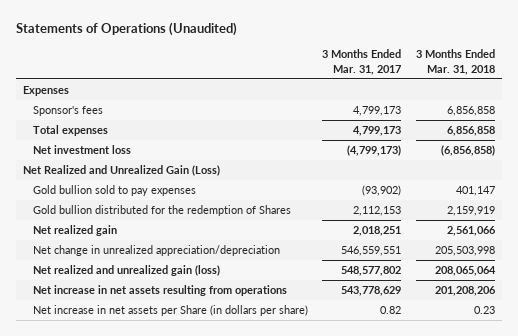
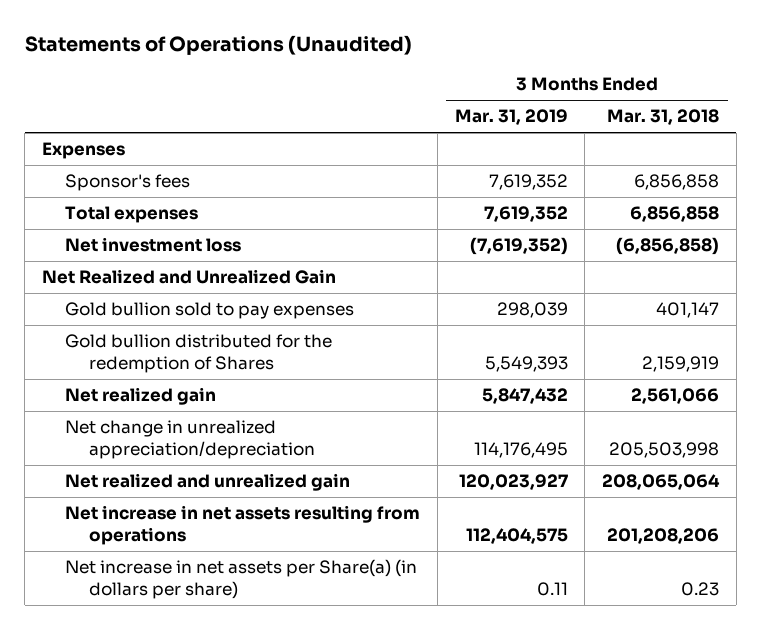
- | 3 Months Ended Mar. 31, 2017 | 3 Months Ended Mar. 31, 2018
+ | 3 Months Ended Mar. 31, 2019 | 3 Months Ended Mar. 31, 2018
- Net Realized and Unrealized Gain (Loss)
+ Net Realized and Unrealized Gain
- Net realized and unrealized gain (loss) | 548,577,802 | 208,065,064
+ Net realized and unrealized gain | 120,023,927 | 208,065,064
- Net increase in net assets per Share (in dollars per share) | 0.82 | 0.23
+ Net increase in net assets per Share(a) (in dollars per share) | 0.11 | 0.23

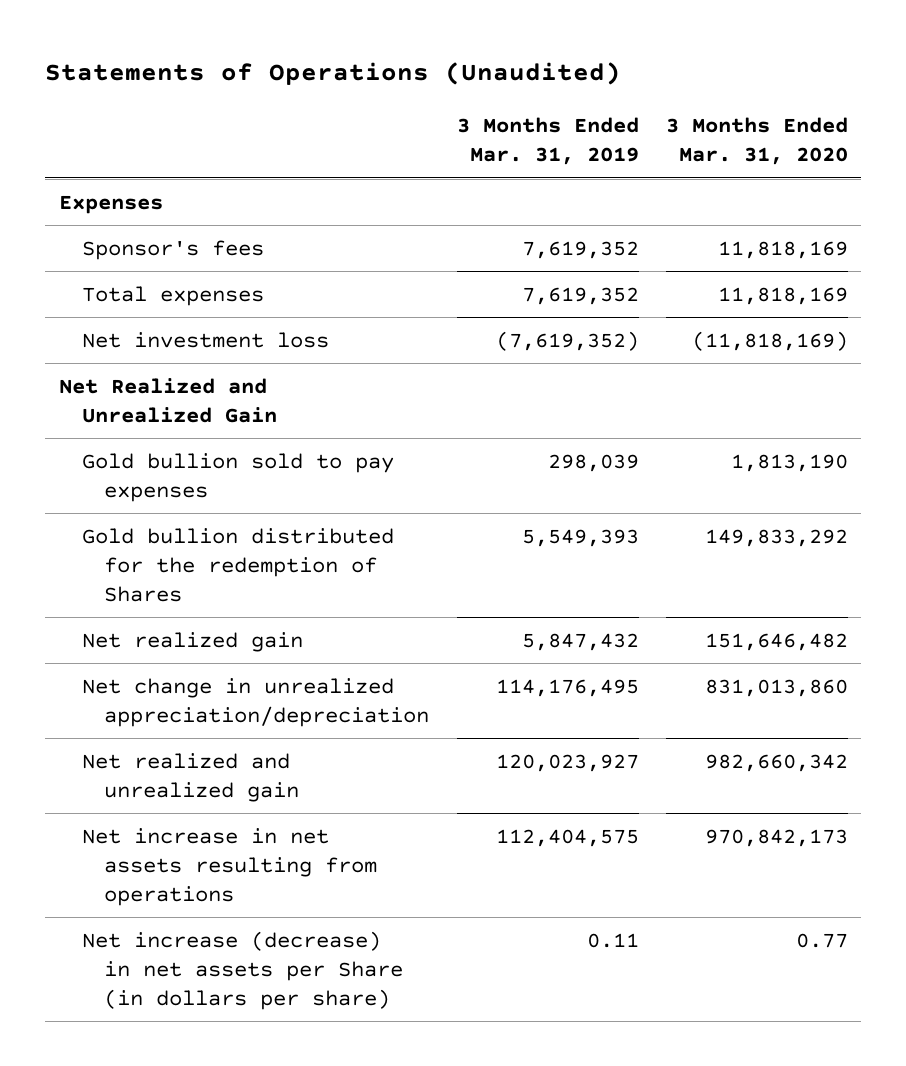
- | 3 Months Ended Mar. 31, 2019 | 3 Months Ended Mar. 31, 2018
+ | 3 Months Ended Mar. 31, 2019 | 3 Months Ended Mar. 31, 2020
- Net increase in net assets per Share(a) (in dollars per share) | 0.11 | 0.23
+ Net increase (decrease) in net assets per Share (in dollars per share) | 0.11 | 0.77

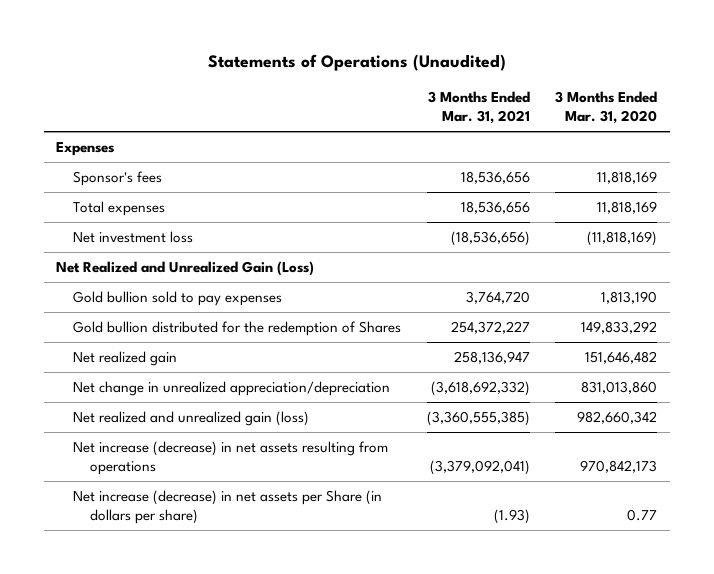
- | 3 Months Ended Mar. 31, 2019 | 3 Months Ended Mar. 31, 2020
+ | 3 Months Ended Mar. 31, 2021 | 3 Months Ended Mar. 31, 2020
- Net Realized and Unrealized Gain
+ Net Realized and Unrealized Gain (Loss)
- Net realized and unrealized gain | 120,023,927 | 982,660,342
- Net increase in net assets resulting from operations | 112,404,575 | 970,842,173
+ Net realized and unrealized gain (loss) | (3,360,555,385) | 982,660,342
+ Net increase (decrease) in net assets resulting from operations | (3,379,092,041) | 970,842,173

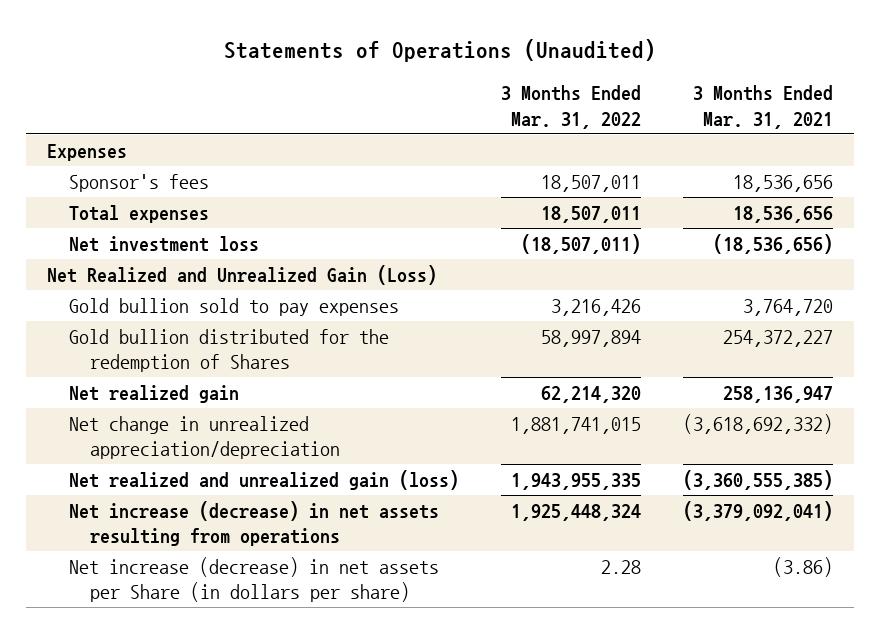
- | 3 Months Ended Mar. 31, 2021 | 3 Months Ended Mar. 31, 2020
+ | 3 Months Ended Mar. 31, 2022 | 3 Months Ended Mar. 31, 2021
- Net increase (decrease) in net assets per Share (in dollars per share) | (1.93) | 0.77
+ Net increase (decrease) in net assets per Share (in dollars per share) | 2.28 | (3.86)

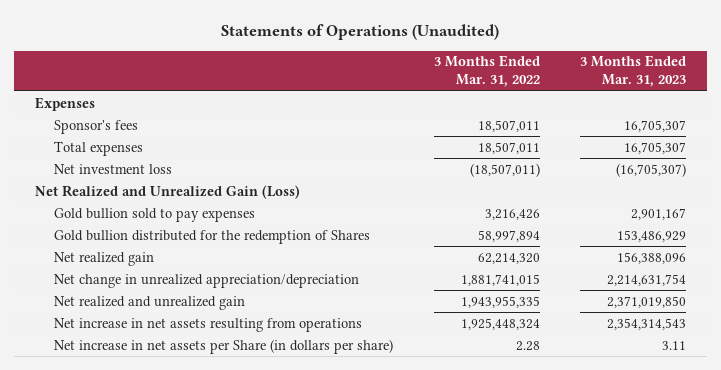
- | 3 Months Ended Mar. 31, 2022 | 3 Months Ended Mar. 31, 2021
+ | 3 Months Ended Mar. 31, 2022 | 3 Months Ended Mar. 31, 2023
- Net realized and unrealized gain (loss) | 1,943,955,335 | (3,360,555,385)
- Net increase (decrease) in net assets resulting from operations | 1,925,448,324 | (3,379,092,041)
- Net increase (decrease) in net assets per Share (in dollars per share) | 2.28 | (3.86)
+ Net realized and unrealized gain | 1,943,955,335 | 2,371,019,850
+ Net increase in net assets resulting from operations | 1,925,448,324 | 2,354,314,543
+ Net increase in net assets per Share (in dollars per share) | 2.28 | 3.11

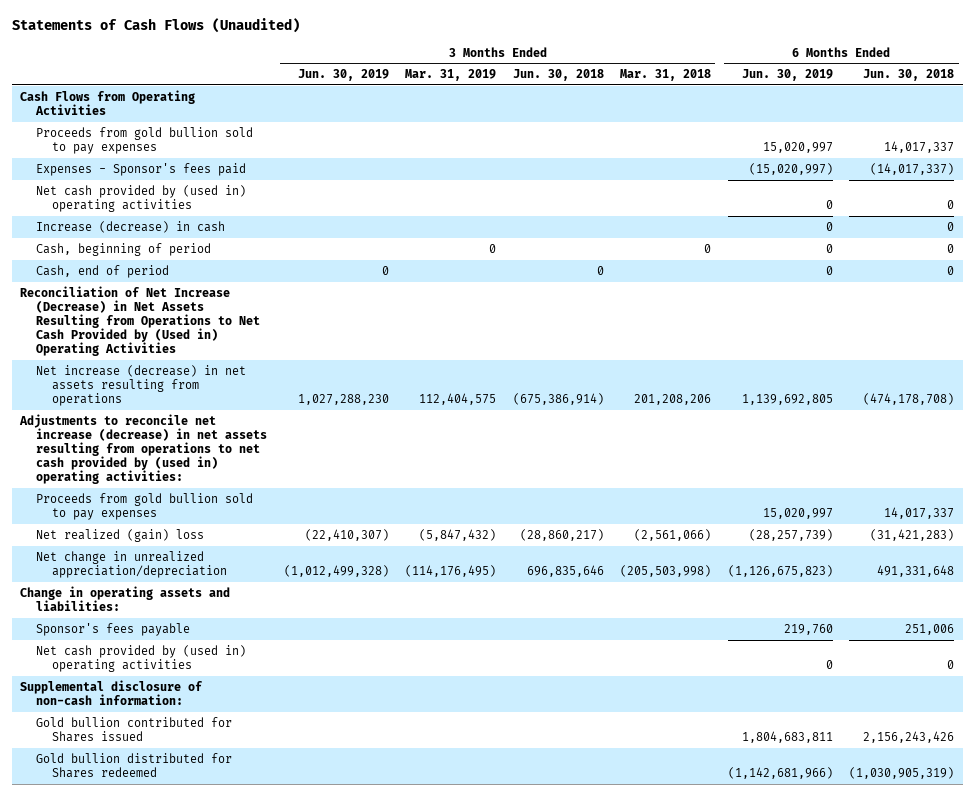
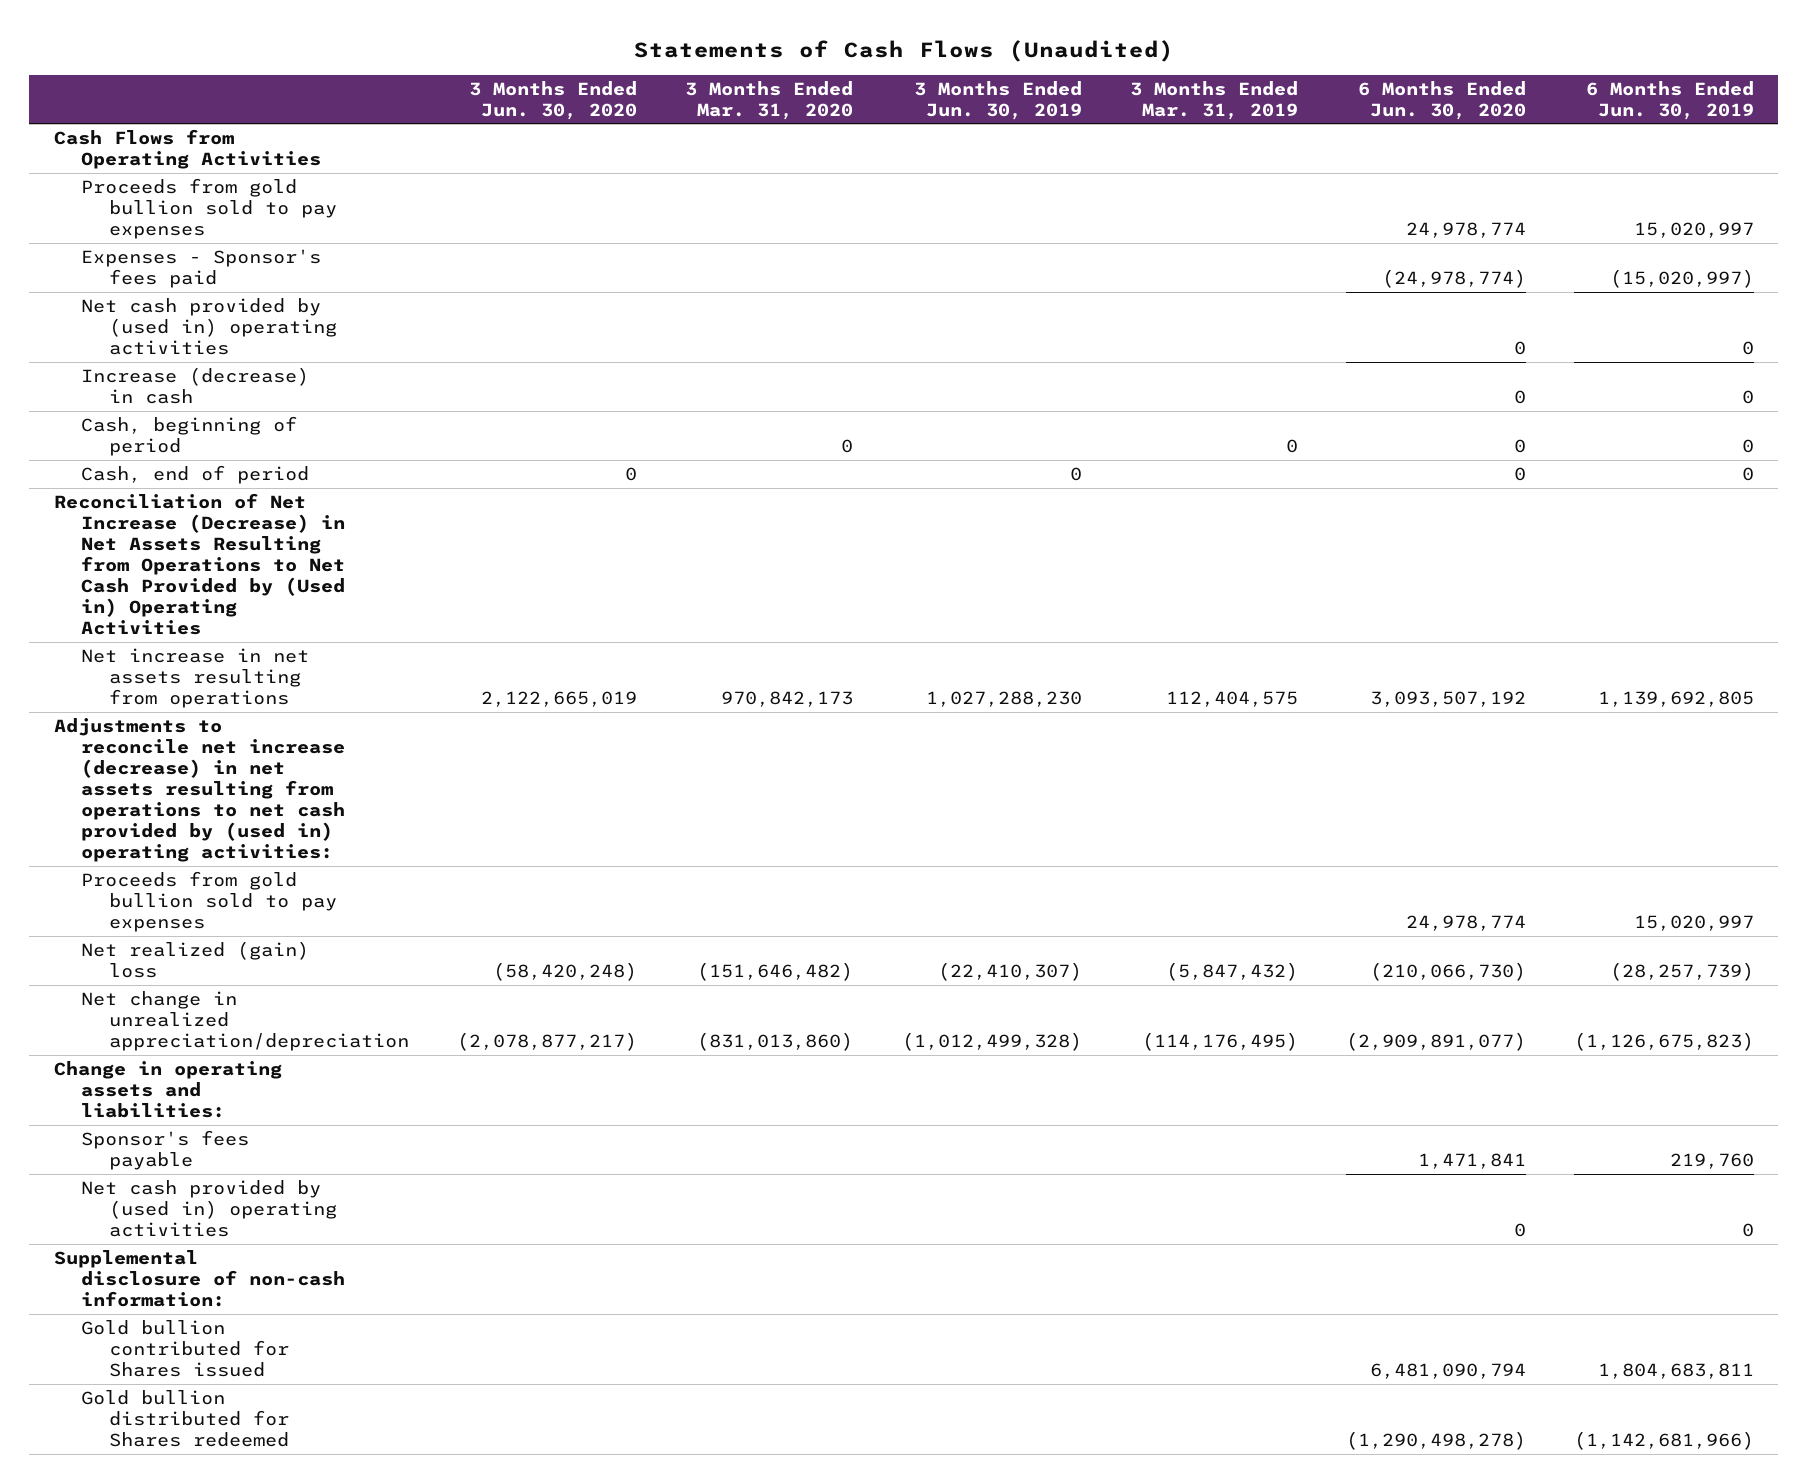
- | 3 Months Ended Jun. 30, 2019 | 3 Months Ended Mar. 31, 2019 | 3 Months Ended Jun. 30, 2018 | 3 Months Ended Mar. 31, 2018 | 6 Months Ended Jun. 30, 2019 | 6 Months Ended Jun. 30, 2018
+ | 3 Months Ended Jun. 30, 2020 | 3 Months Ended Mar. 31, 2020 | 3 Months Ended Jun. 30, 2019 | 3 Months Ended Mar. 31, 2019 | 6 Months Ended Jun. 30, 2020 | 6 Months Ended Jun. 30, 2019
- Net increase (decrease) in net assets resulting from operations | 1,027,288,230 | 112,404,575 | (675,386,914) | 201,208,206 | 1,139,692,805 | (474,178,708)
+ Net increase in net assets resulting from operations | 2,122,665,019 | 970,842,173 | 1,027,288,230 | 112,404,575 | 3,093,507,192 | 1,139,692,805

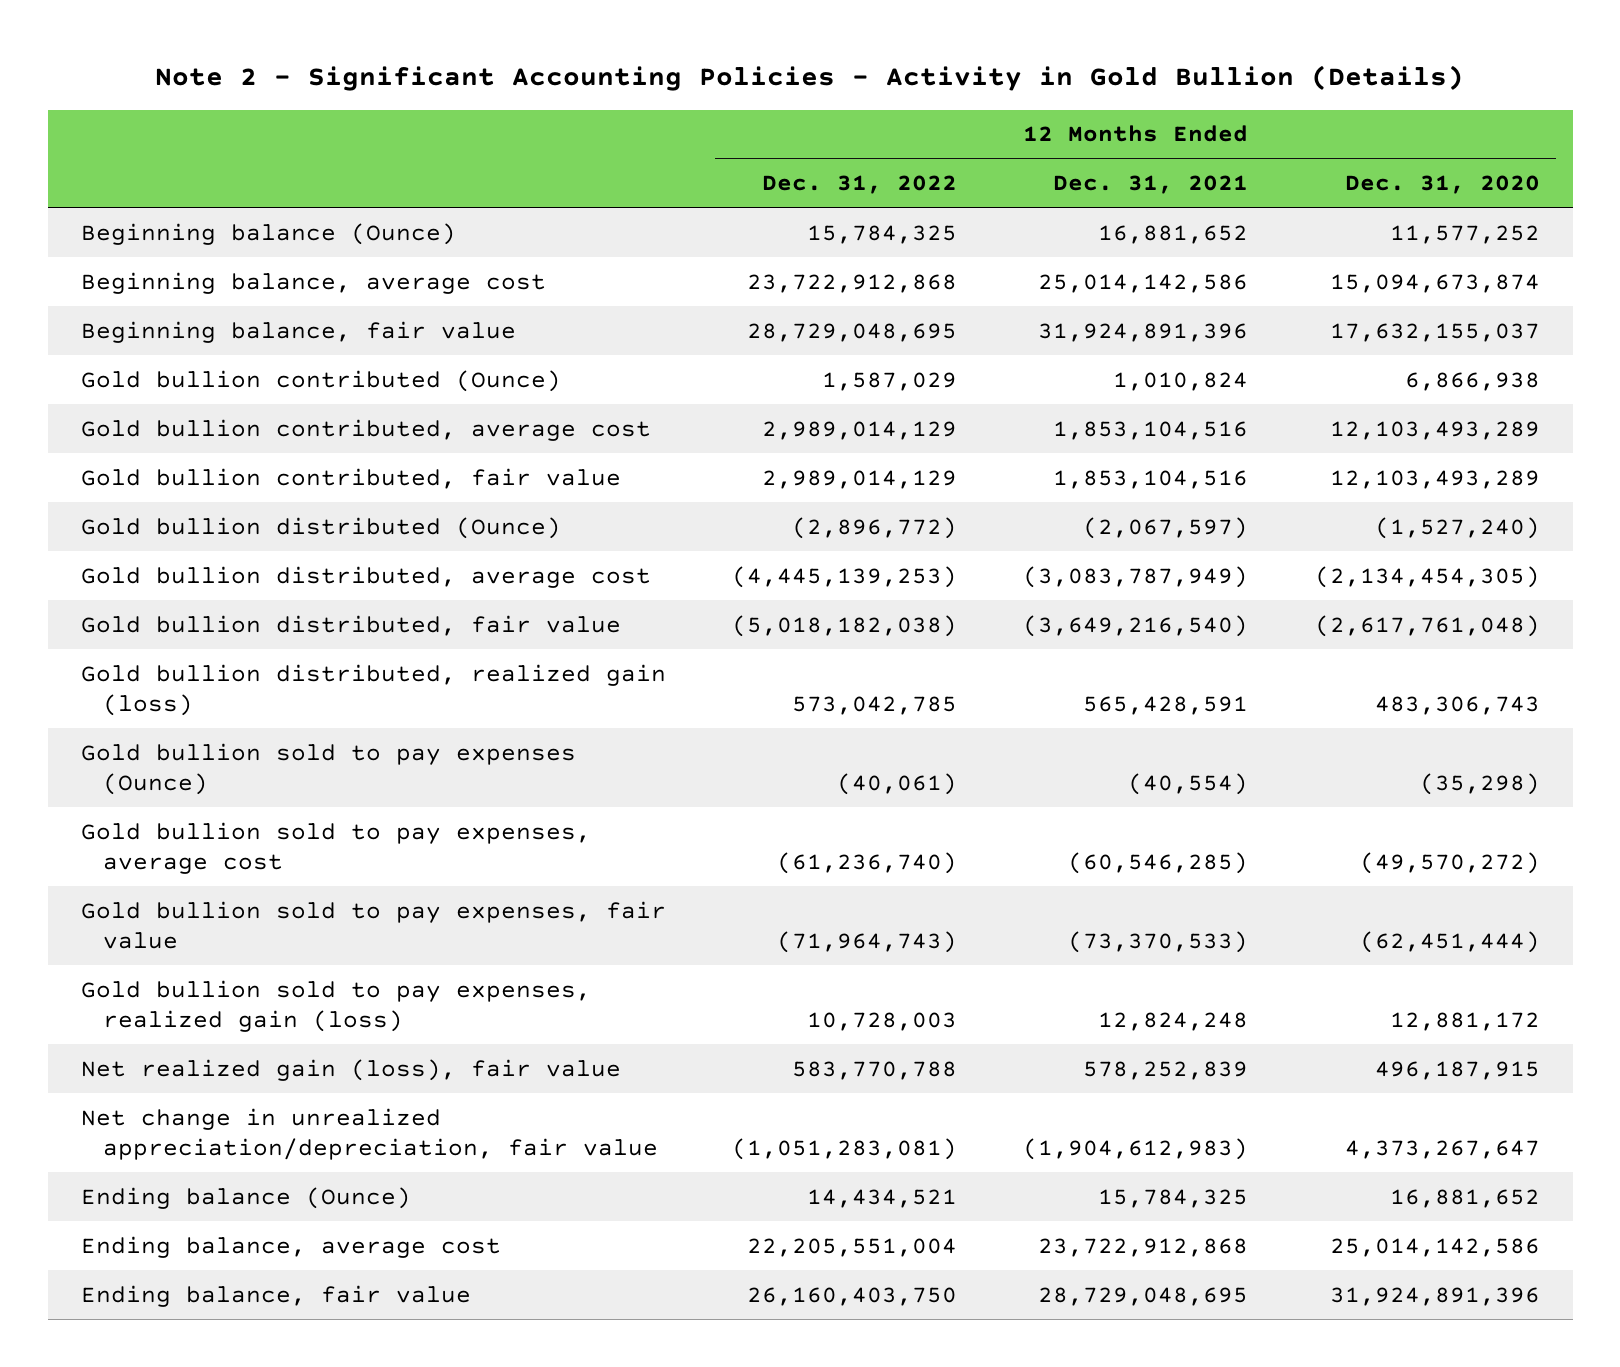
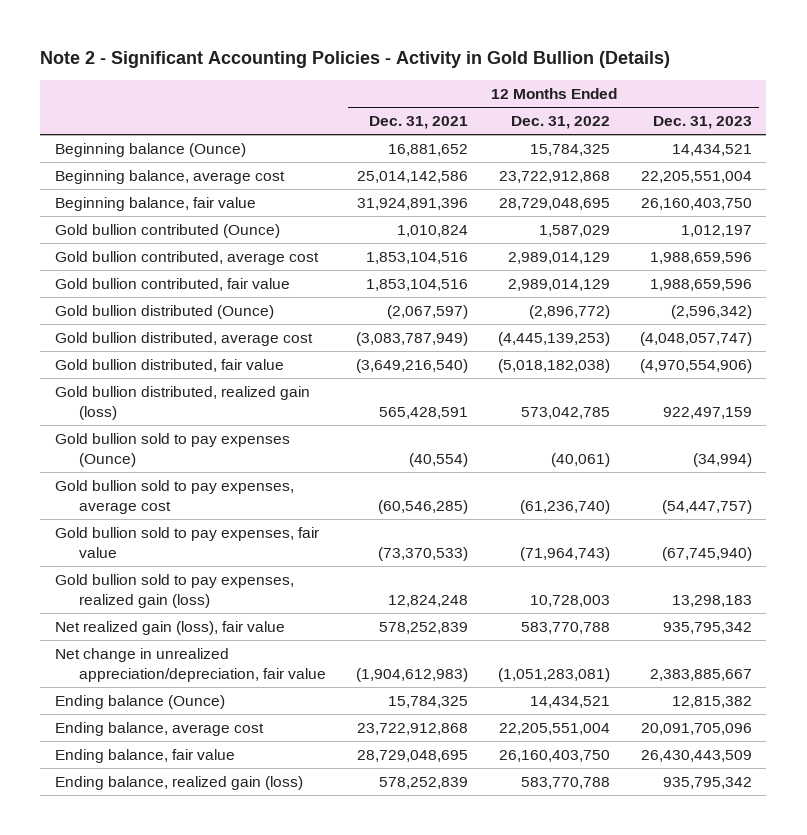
- | 12 Months Ended Dec. 31, 2022 | 12 Months Ended Dec. 31, 2021 | 12 Months Ended Dec. 31, 2020
+ | 12 Months Ended Dec. 31, 2021 | 12 Months Ended Dec. 31, 2022 | 12 Months Ended Dec. 31, 2023
+ Ending balance, realized gain (loss) | 578,252,839 | 583,770,788 | 935,795,342

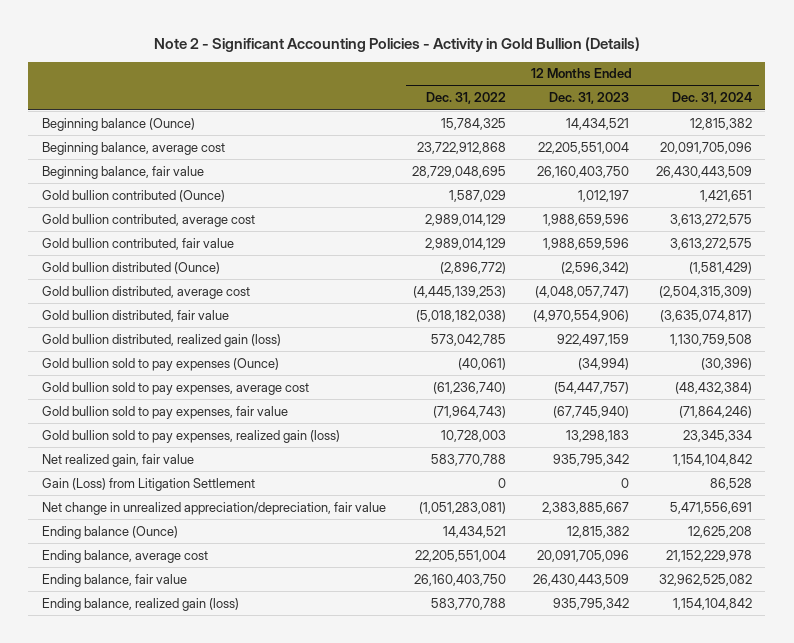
- | 12 Months Ended Dec. 31, 2021 | 12 Months Ended Dec. 31, 2022 | 12 Months Ended Dec. 31, 2023
+ | 12 Months Ended Dec. 31, 2022 | 12 Months Ended Dec. 31, 2023 | 12 Months Ended Dec. 31, 2024
- Net realized gain (loss), fair value | 578,252,839 | 583,770,788 | 935,795,342
+ Net realized gain, fair value | 583,770,788 | 935,795,342 | 1,154,104,842
+ Gain (Loss) from Litigation Settlement | 0 | 0 | 86,528

